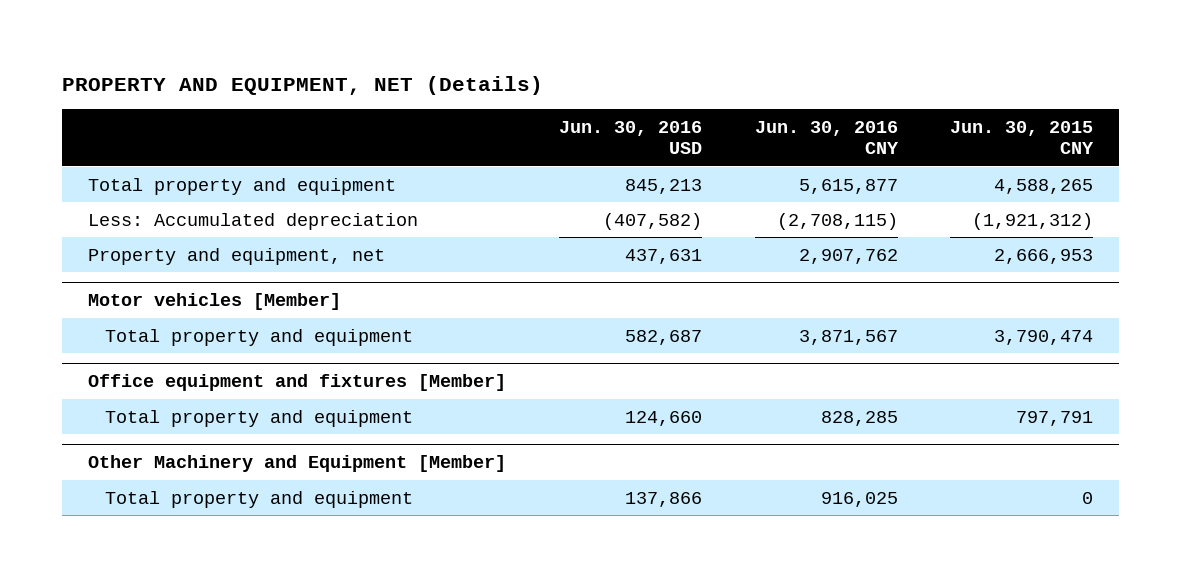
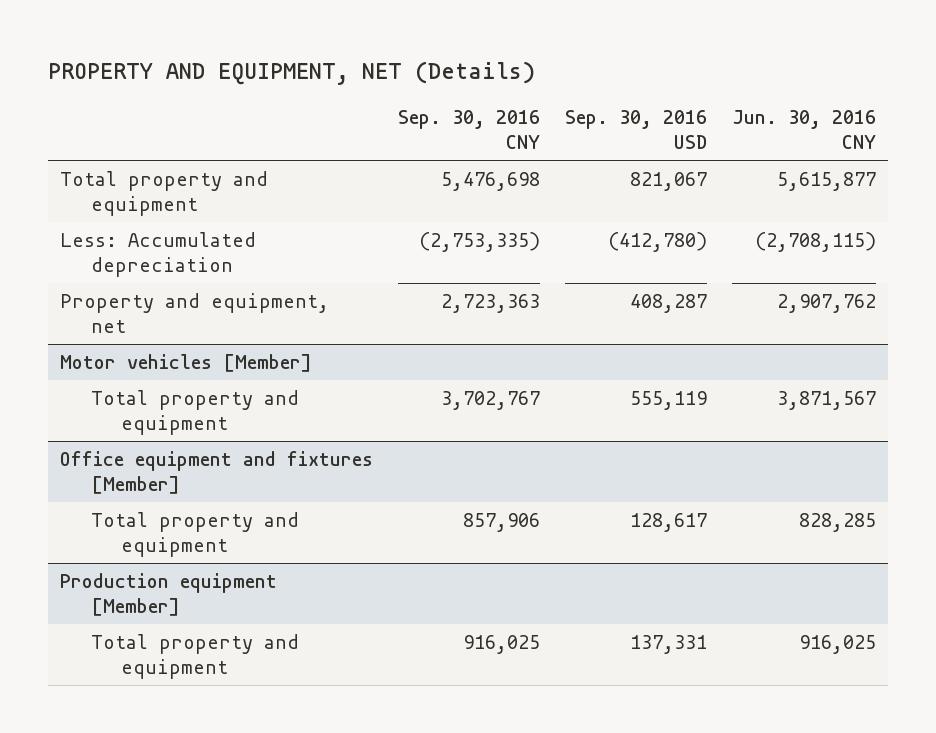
- | Jun. 30, 2016 USD | Jun. 30, 2016 CNY | Jun. 30, 2015 CNY
+ | Sep. 30, 2016 CNY | Sep. 30, 2016 USD | Jun. 30, 2016 CNY
- Other Machinery and Equipment [Member]
+ Production equipment [Member]

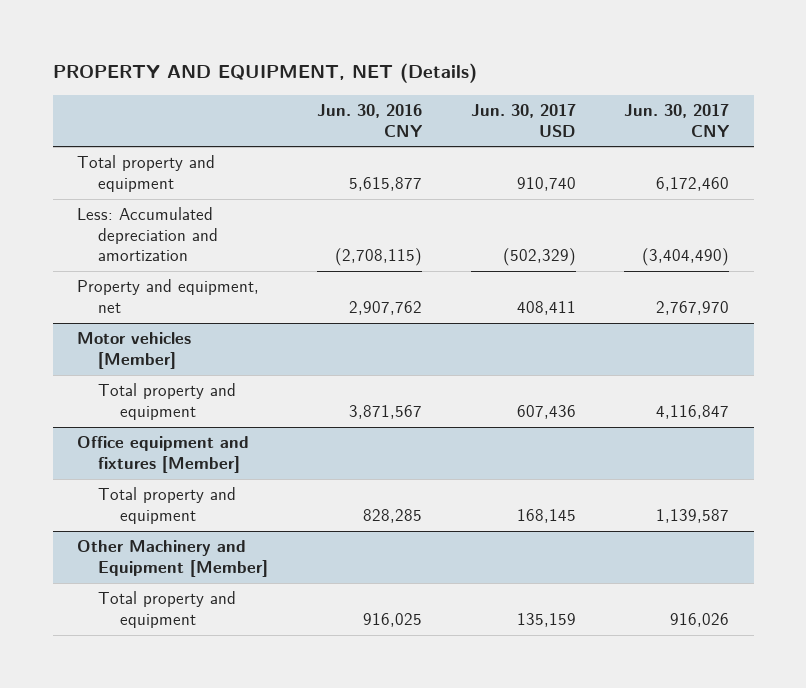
- | Sep. 30, 2016 CNY | Sep. 30, 2016 USD | Jun. 30, 2016 CNY
+ | Jun. 30, 2016 CNY | Jun. 30, 2017 USD | Jun. 30, 2017 CNY
- Less: Accumulated depreciation | (2,753,335) | (412,780) | (2,708,115)
+ Less: Accumulated depreciation and amortization | (2,708,115) | (502,329) | (3,404,490)
- Production equipment [Member]
+ Other Machinery and Equipment [Member]

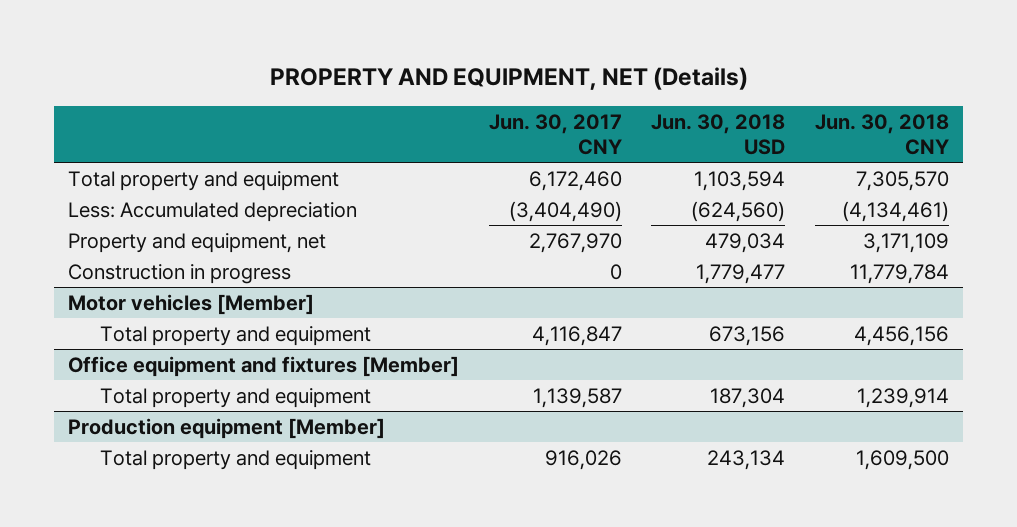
- | Jun. 30, 2016 CNY | Jun. 30, 2017 USD | Jun. 30, 2017 CNY
+ | Jun. 30, 2017 CNY | Jun. 30, 2018 USD | Jun. 30, 2018 CNY
- Less: Accumulated depreciation and amortization | (2,708,115) | (502,329) | (3,404,490)
+ Less: Accumulated depreciation | (3,404,490) | (624,560) | (4,134,461)
+ Construction in progress | 0 | 1,779,477 | 11,779,784
- Other Machinery and Equipment [Member]
+ Production equipment [Member]

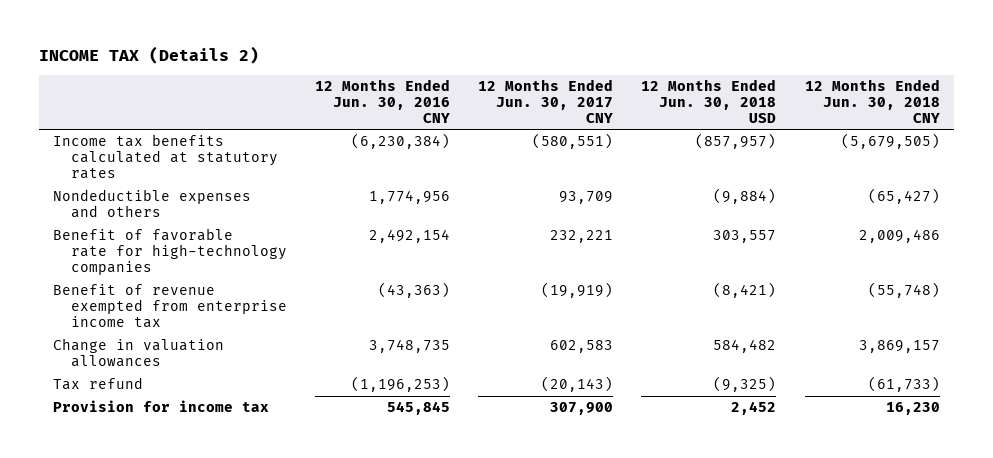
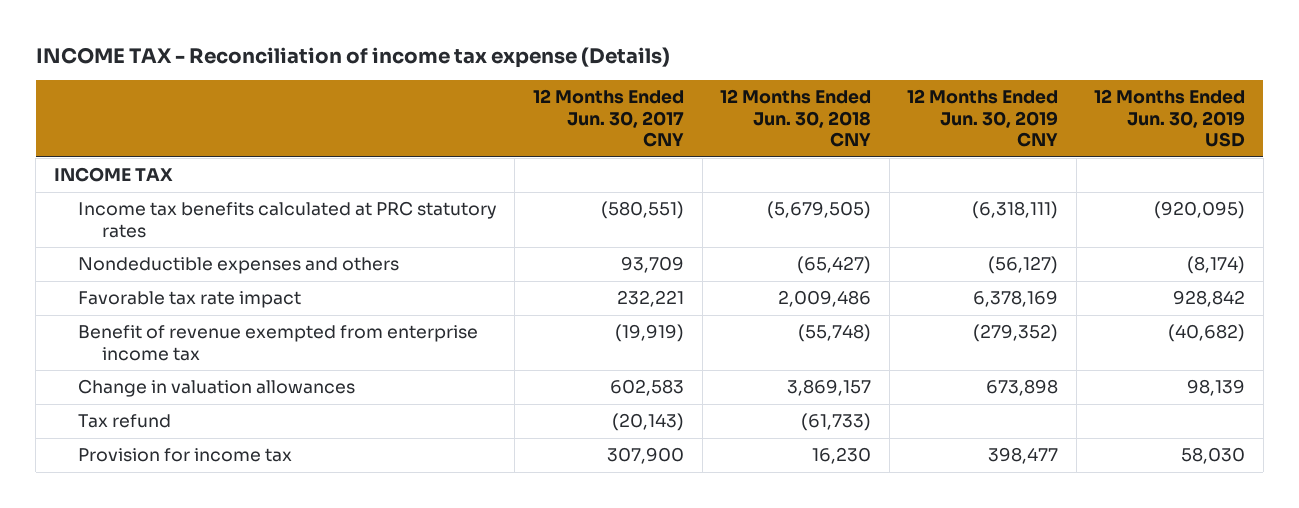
- INCOME TAX (Details 2)
+ INCOME TAX - Reconciliation of income tax expense (Details)
- | 12 Months Ended Jun. 30, 2016 CNY | 12 Months Ended Jun. 30, 2017 CNY | 12 Months Ended Jun. 30, 2018 USD | 12 Months Ended Jun. 30, 2018 CNY
+ | 12 Months Ended Jun. 30, 2017 CNY | 12 Months Ended Jun. 30, 2018 CNY | 12 Months Ended Jun. 30, 2019 CNY | 12 Months Ended Jun. 30, 2019 USD
- Income tax benefits calculated at statutory rates | (6,230,384) | (580,551) | (857,957) | (5,679,505)
+ INCOME TAX
+ Income tax benefits calculated at PRC statutory rates | (580,551) | (5,679,505) | (6,318,111) | (920,095)
- Benefit of favorable rate for high-technology companies | 2,492,154 | 232,221 | 303,557 | 2,009,486
+ Favorable tax rate impact | 232,221 | 2,009,486 | 6,378,169 | 928,842

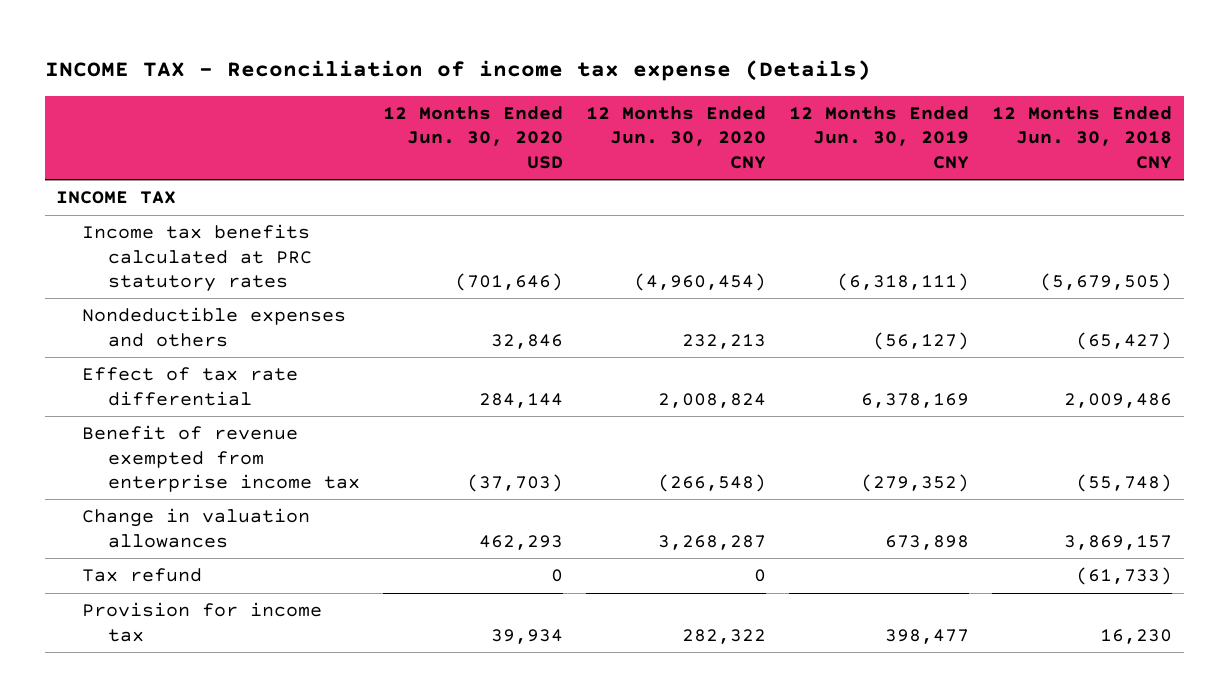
- | 12 Months Ended Jun. 30, 2017 CNY | 12 Months Ended Jun. 30, 2018 CNY | 12 Months Ended Jun. 30, 2019 CNY | 12 Months Ended Jun. 30, 2019 USD
+ | 12 Months Ended Jun. 30, 2020 USD | 12 Months Ended Jun. 30, 2020 CNY | 12 Months Ended Jun. 30, 2019 CNY | 12 Months Ended Jun. 30, 2018 CNY
- Favorable tax rate impact | 232,221 | 2,009,486 | 6,378,169 | 928,842
+ Effect of tax rate differential | 284,144 | 2,008,824 | 6,378,169 | 2,009,486

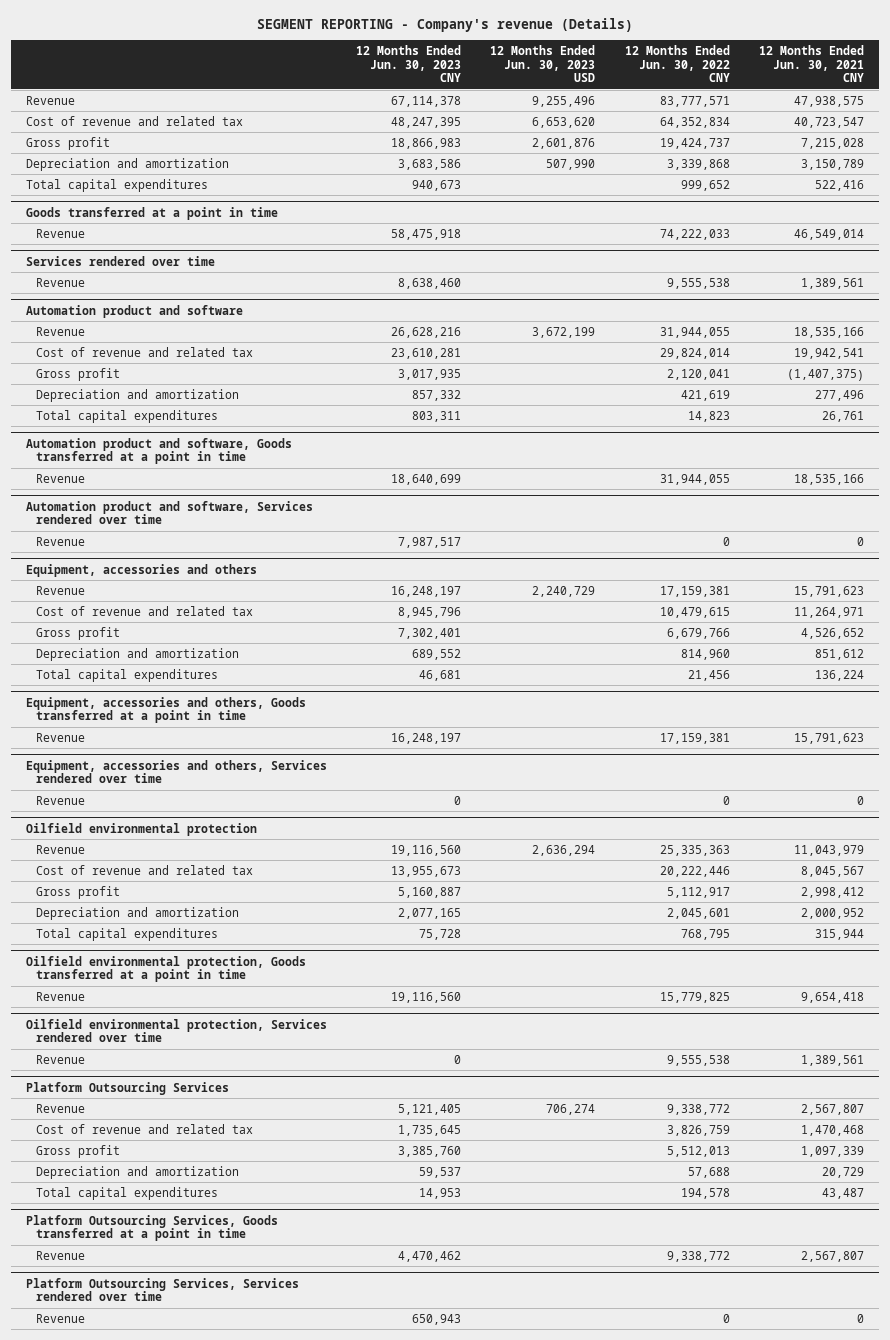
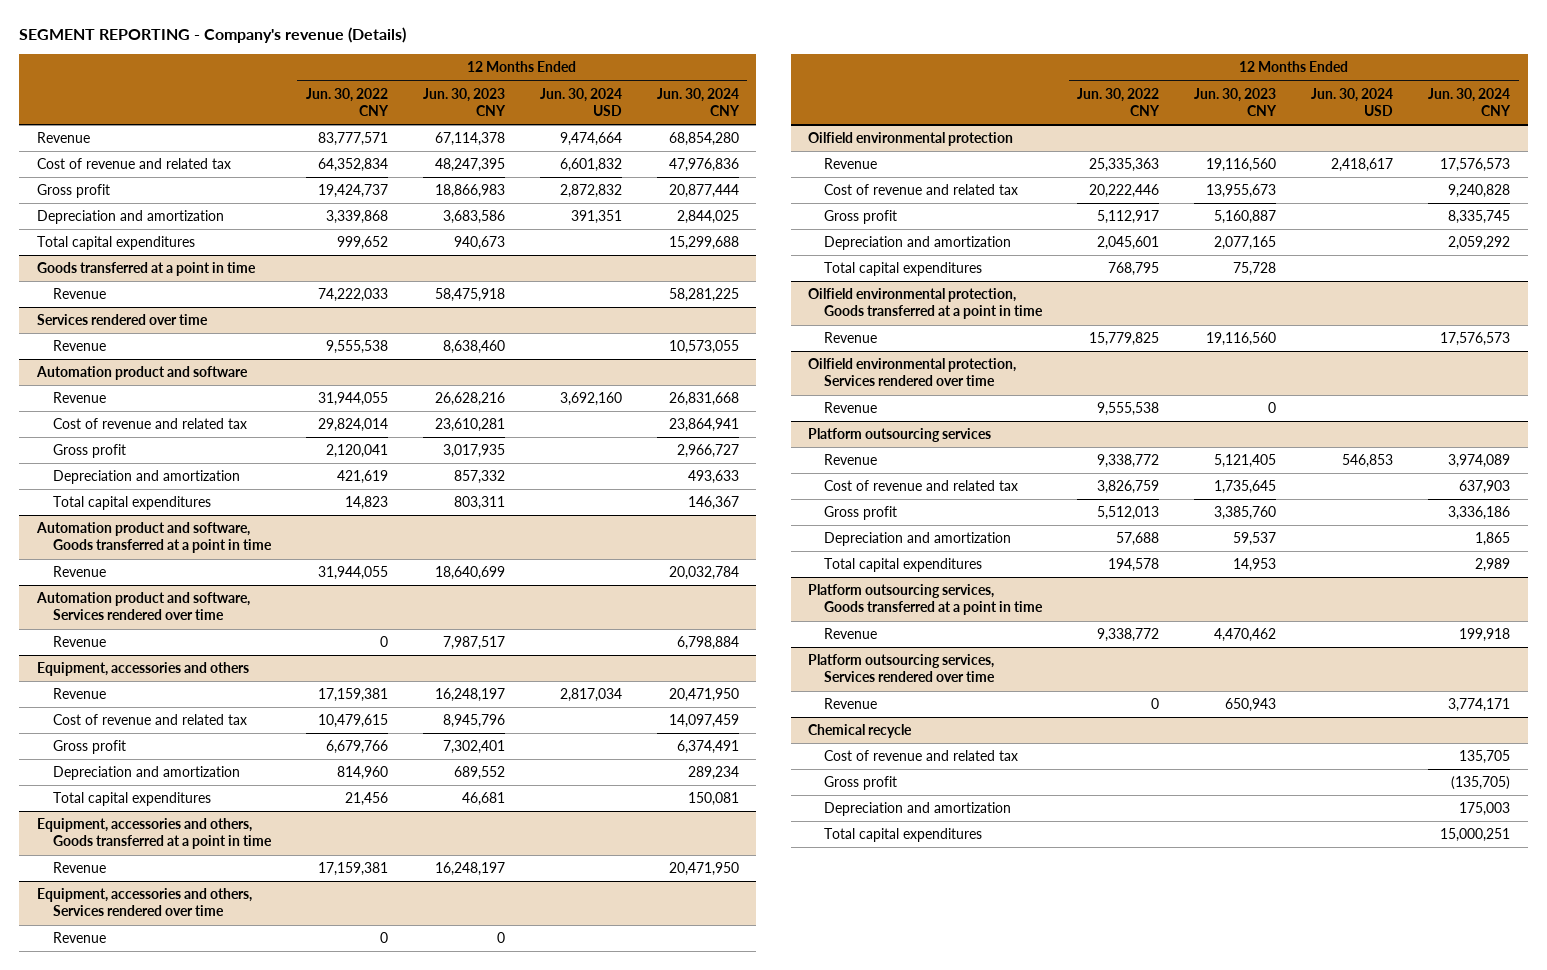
- | 12 Months Ended Jun. 30, 2023 CNY | 12 Months Ended Jun. 30, 2023 USD | 12 Months Ended Jun. 30, 2022 CNY | 12 Months Ended Jun. 30, 2021 CNY
+ | 12 Months Ended Jun. 30, 2022 CNY | 12 Months Ended Jun. 30, 2023 CNY | 12 Months Ended Jun. 30, 2024 USD | 12 Months Ended Jun. 30, 2024 CNY
- Platform Outsourcing Services
+ Platform outsourcing services
- Platform Outsourcing Services, Goods transferred at a point in time
+ Platform outsourcing services, Goods transferred at a point in time
- Platform Outsourcing Services, Services rendered over time
+ Platform outsourcing services, Services rendered over time
+ Chemical recycle
+ Cost of revenue and related tax | | | | 135,705
+ Gross profit | | | | (135,705)
+ Depreciation and amortization | | | | 175,003
+ Total capital expenditures | | | | 15,000,251

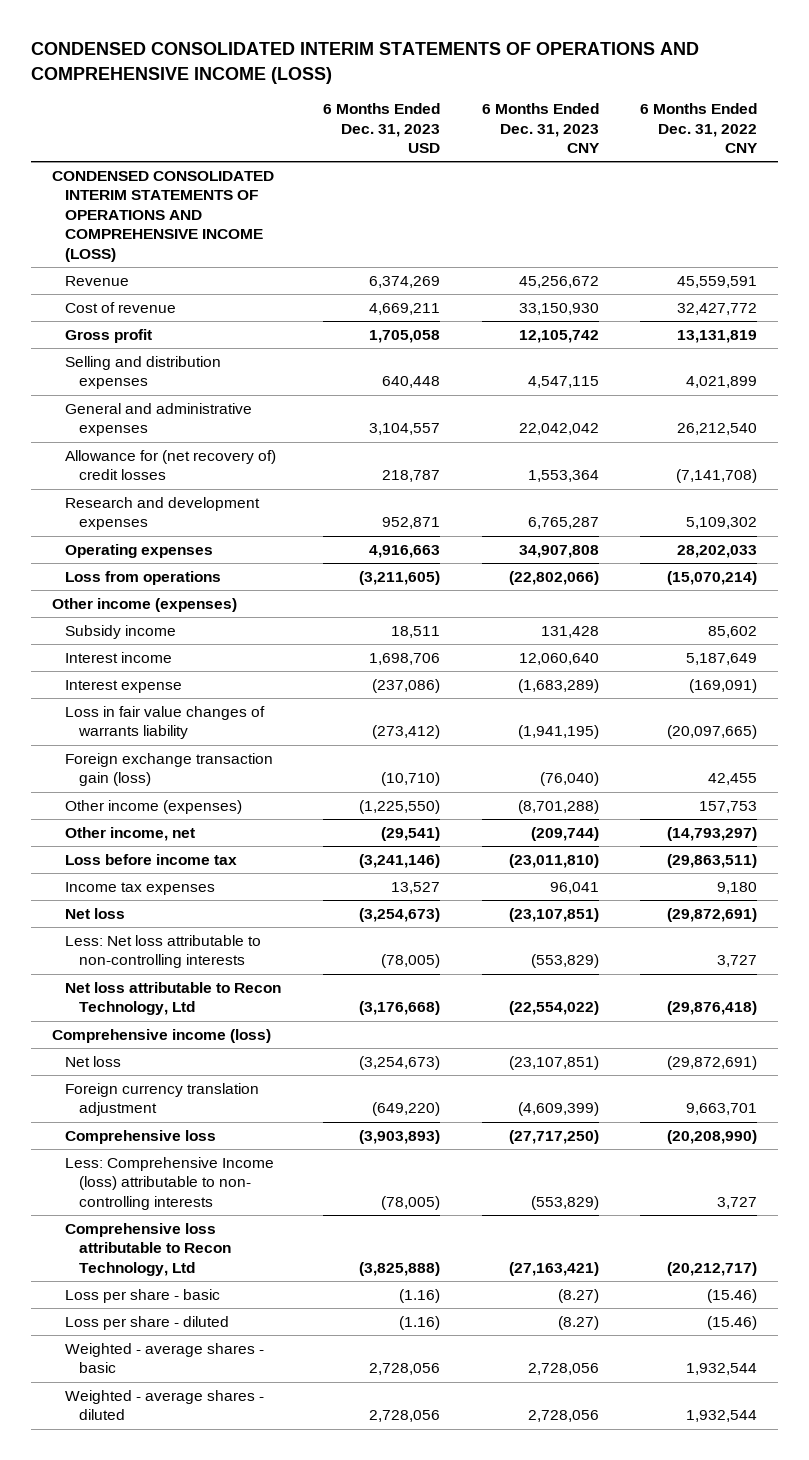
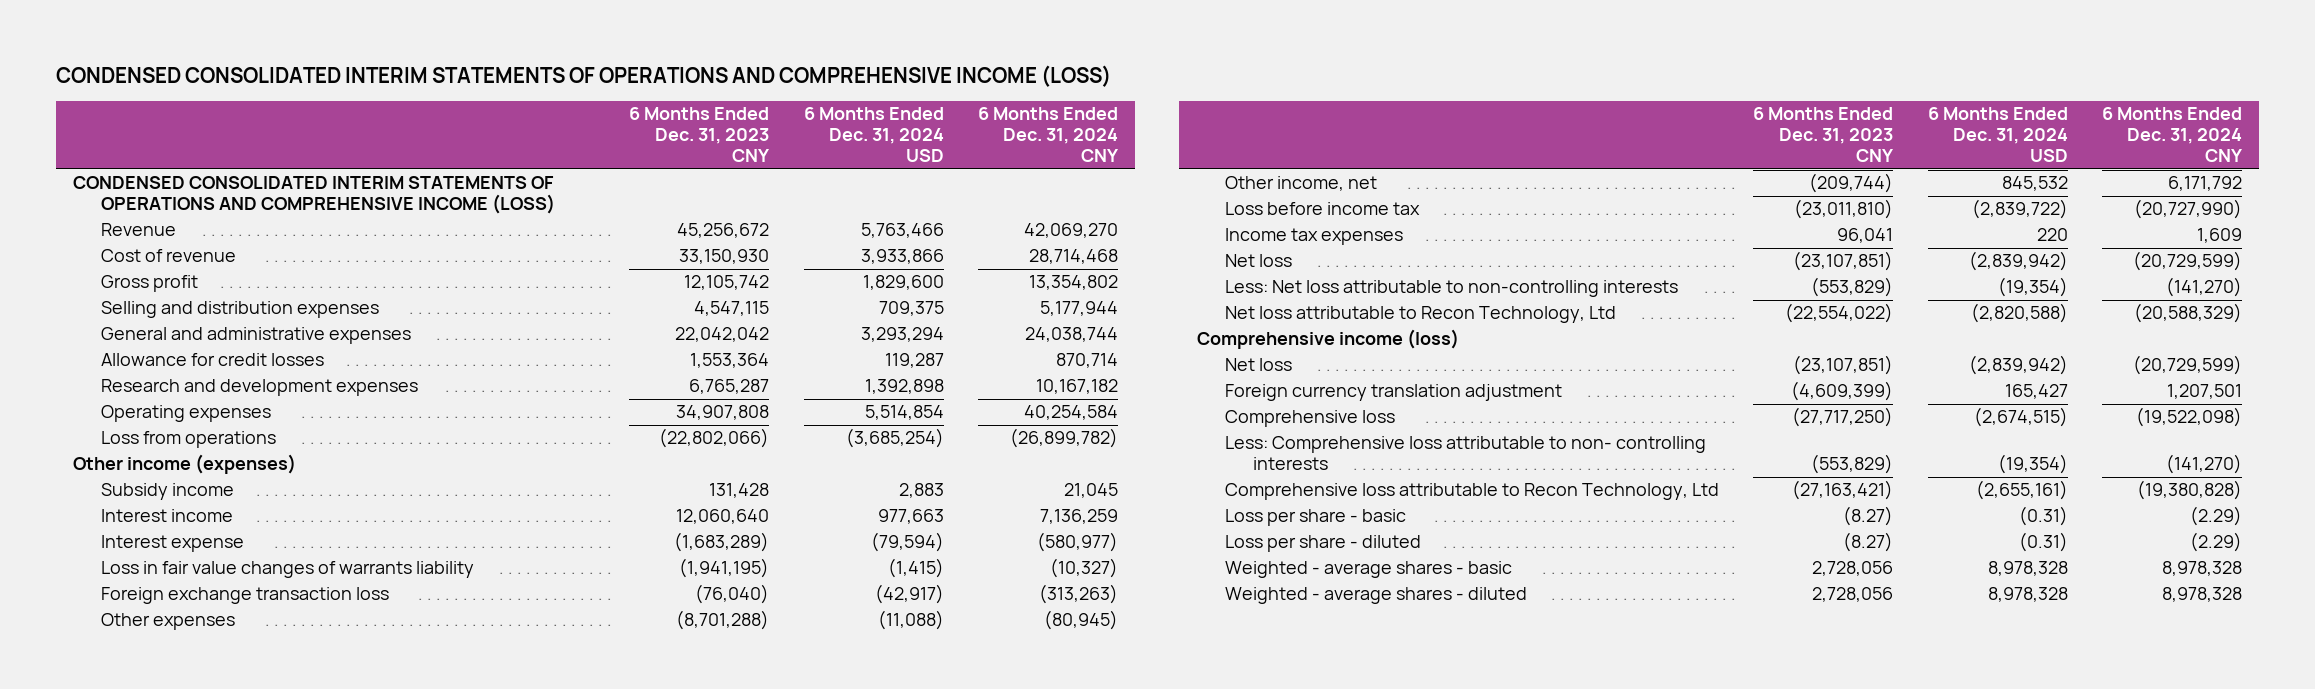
- | 6 Months Ended Dec. 31, 2023 USD | 6 Months Ended Dec. 31, 2023 CNY | 6 Months Ended Dec. 31, 2022 CNY
+ | 6 Months Ended Dec. 31, 2023 CNY | 6 Months Ended Dec. 31, 2024 USD | 6 Months Ended Dec. 31, 2024 CNY
- Allowance for (net recovery of) credit losses | 218,787 | 1,553,364 | (7,141,708)
+ Allowance for credit losses | 1,553,364 | 119,287 | 870,714
- Foreign exchange transaction gain (loss) | (10,710) | (76,040) | 42,455
- Other income (expenses) | (1,225,550) | (8,701,288) | 157,753
+ Foreign exchange transaction loss | (76,040) | (42,917) | (313,263)
+ Other expenses | (8,701,288) | (11,088) | (80,945)
- Less: Comprehensive Income (loss) attributable to non- controlling interests | (78,005) | (553,829) | 3,727
+ Less: Comprehensive loss attributable to non- controlling interests | (553,829) | (19,354) | (141,270)

